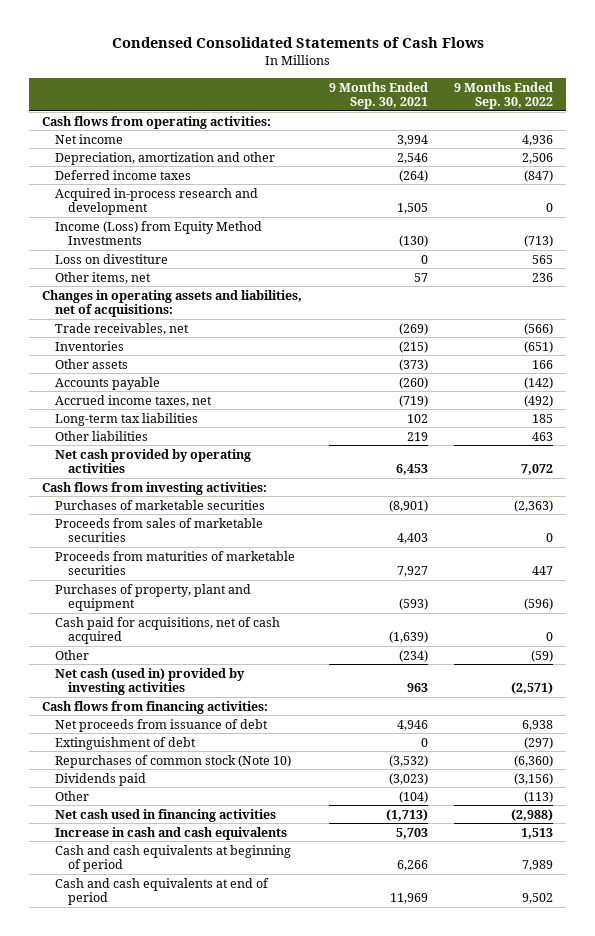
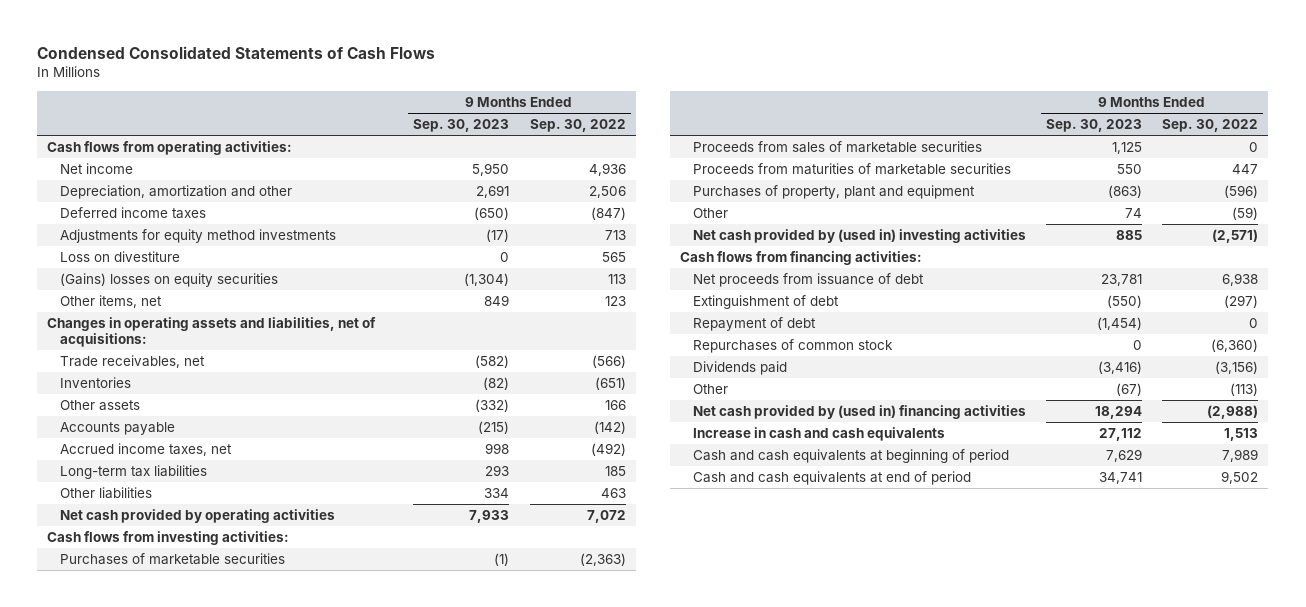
- | 9 Months Ended Sep. 30, 2021 | 9 Months Ended Sep. 30, 2022
+ | 9 Months Ended Sep. 30, 2023 | 9 Months Ended Sep. 30, 2022
- Acquired in-process research and development | 1,505 | 0
- Income (Loss) from Equity Method Investments | (130) | (713)
+ Adjustments for equity method investments | (17) | 713
- Other items, net | 57 | 236
+ (Gains) losses on equity securities | (1,304) | 113
+ Other items, net | 849 | 123
- Cash paid for acquisitions, net of cash acquired | (1,639) | 0
- Net cash (used in) provided by investing activities | 963 | (2,571)
+ Net cash provided by (used in) investing activities | 885 | (2,571)
- Repurchases of common stock (Note 10) | (3,532) | (6,360)
+ Repayment of debt | (1,454) | 0
+ Repurchases of common stock | 0 | (6,360)
- Net cash used in financing activities | (1,713) | (2,988)
+ Net cash provided by (used in) financing activities | 18,294 | (2,988)

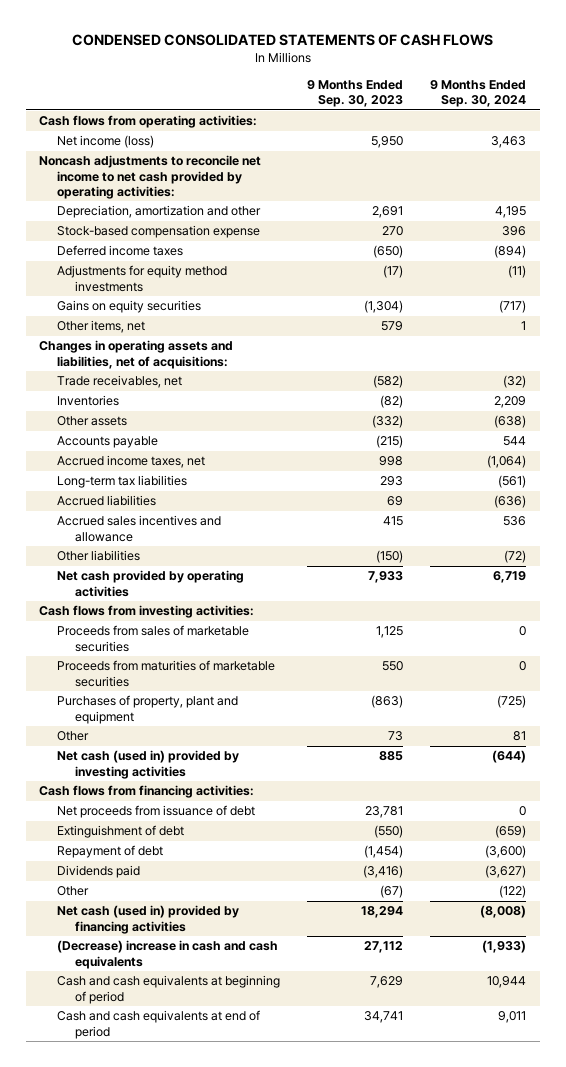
- Condensed Consolidated Statements of Cash Flows
+ CONDENSED CONSOLIDATED STATEMENTS OF CASH FLOWS
- | 9 Months Ended Sep. 30, 2023 | 9 Months Ended Sep. 30, 2022
+ | 9 Months Ended Sep. 30, 2023 | 9 Months Ended Sep. 30, 2024
- Net income | 5,950 | 4,936
+ Net income (loss) | 5,950 | 3,463
+ Noncash adjustments to reconcile net income to net cash provided by operating activities:
+ Stock-based compensation expense | 270 | 396
- Loss on divestiture | 0 | 565
- (Gains) losses on equity securities | (1,304) | 113
- Other items, net | 849 | 123
+ Gains on equity securities | (1,304) | (717)
+ Other items, net | 579 | 1
- Other liabilities | 334 | 463
+ Accrued liabilities | 69 | (636)
+ Accrued sales incentives and allowance | 415 | 536
+ Other liabilities | (150) | (72)
- Purchases of marketable securities | (1) | (2,363)
- Other | 74 | (59)
- Net cash provided by (used in) investing activities | 885 | (2,571)
+ Other | 73 | 81
+ Net cash (used in) provided by investing activities | 885 | (644)
- Repurchases of common stock | 0 | (6,360)
- Net cash provided by (used in) financing activities | 18,294 | (2,988)
- Increase in cash and cash equivalents | 27,112 | 1,513
+ Net cash (used in) provided by financing activities | 18,294 | (8,008)
+ (Decrease) increase in cash and cash equivalents | 27,112 | (1,933)

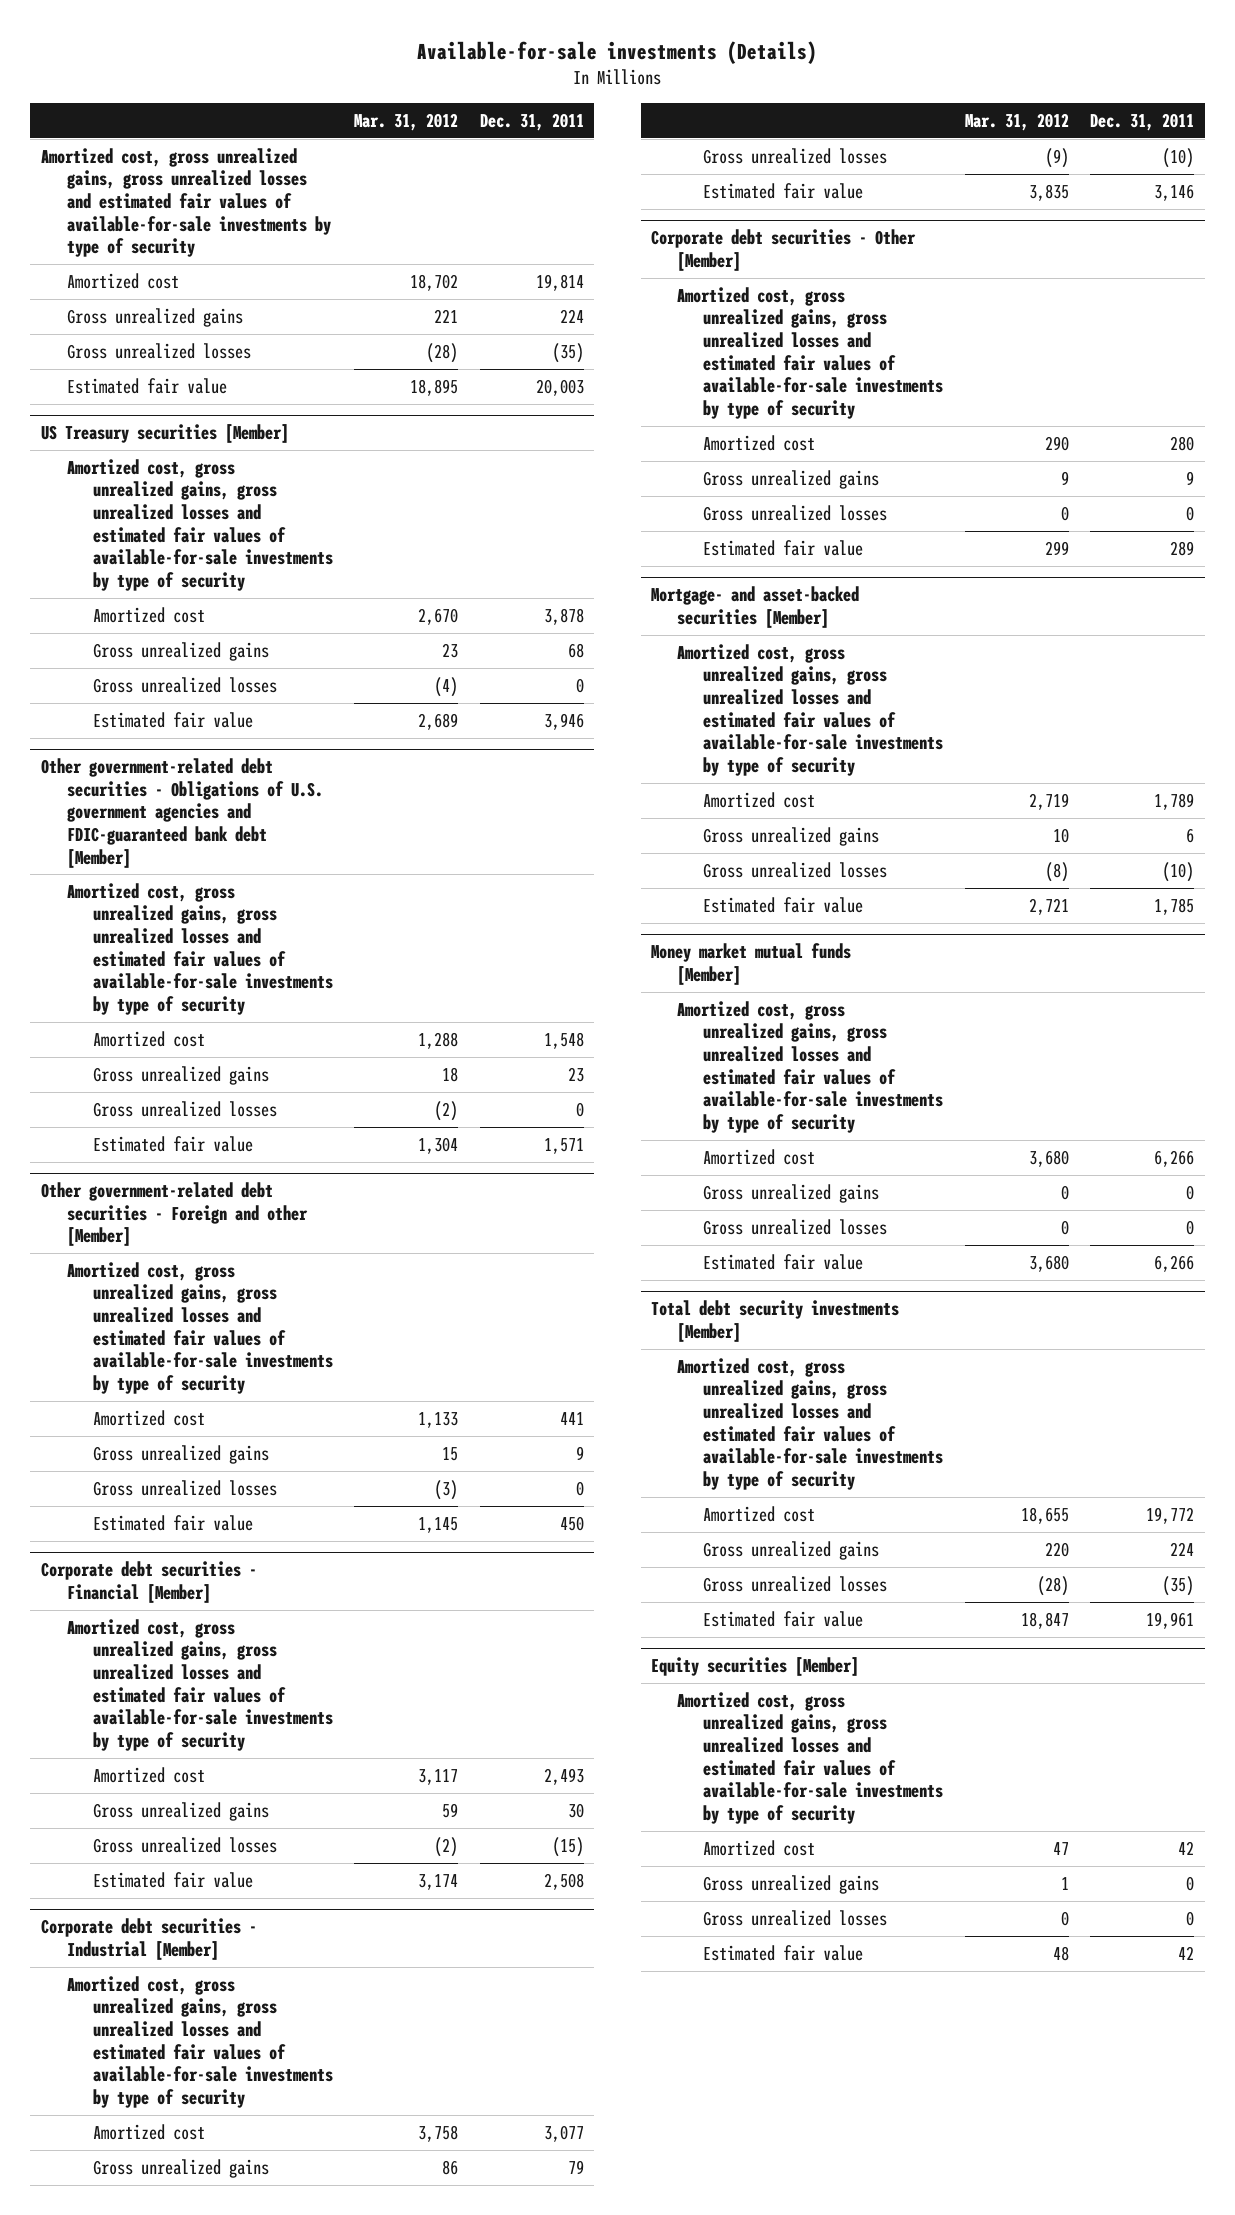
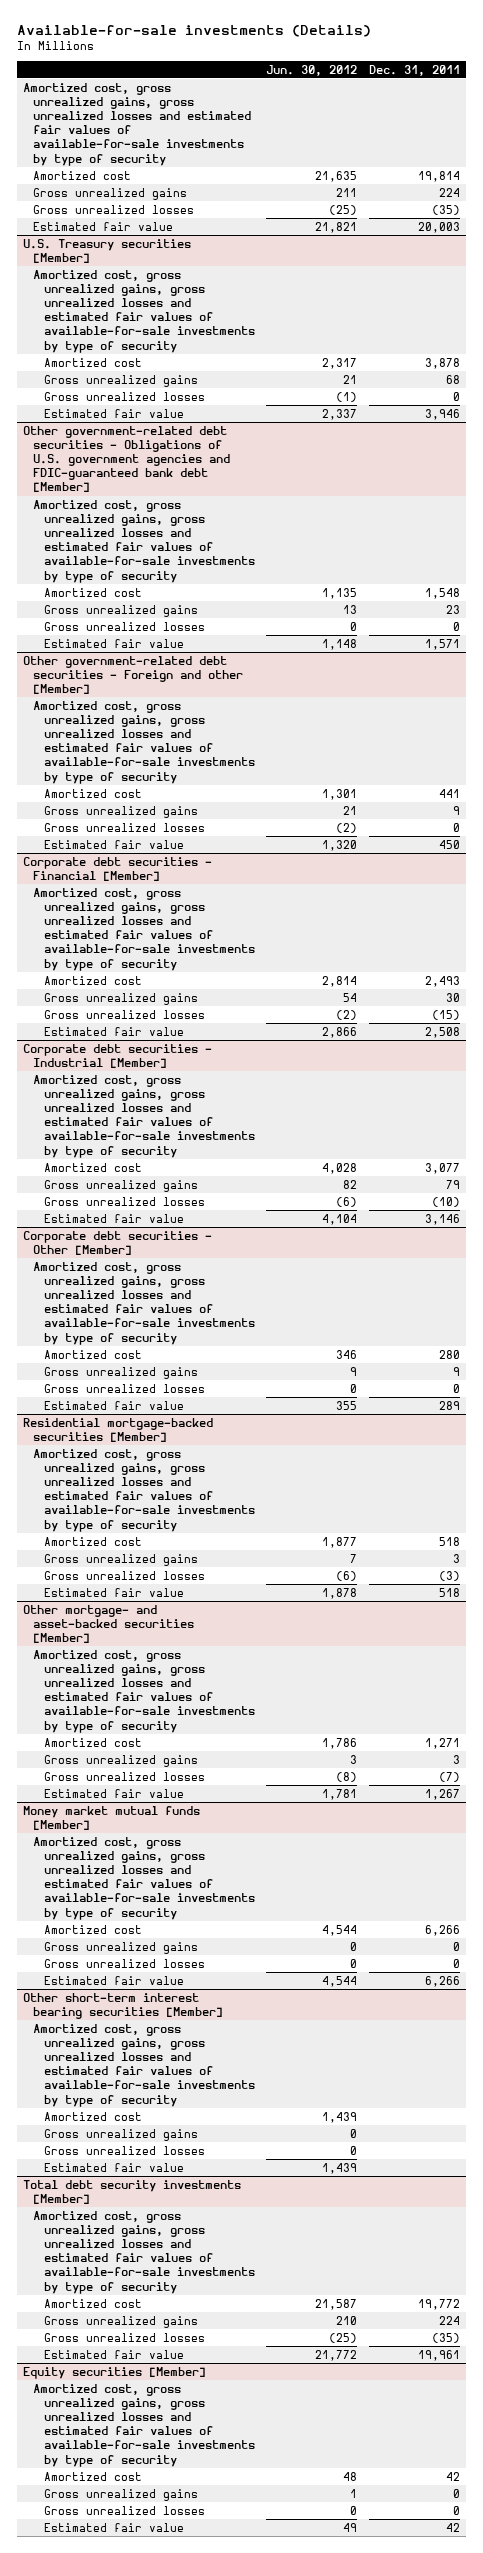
- | Mar. 31, 2012 | Dec. 31, 2011
+ | Jun. 30, 2012 | Dec. 31, 2011
- US Treasury securities [Member]
+ U.S. Treasury securities [Member]
- Mortgage- and asset-backed securities [Member]
+ Residential mortgage-backed securities [Member]
- Amortized cost | 2,719 | 1,789
- Gross unrealized gains | 10 | 6
- Gross unrealized losses | (8) | (10)
- Estimated fair value | 2,721 | 1,785
+ Amortized cost | 1,877 | 518
+ Gross unrealized gains | 7 | 3
+ Gross unrealized losses | (6) | (3)
+ Estimated fair value | 1,878 | 518
+ Other mortgage- and asset-backed securities [Member]
+ Amortized cost, gross unrealized gains, gross unrealized losses and estimated fair values of available-for-sale investments by type of security
+ Amortized cost | 1,786 | 1,271
+ Gross unrealized gains | 3 | 3
+ Gross unrealized losses | (8) | (7)
+ Estimated fair value | 1,781 | 1,267
+ Other short-term interest bearing securities [Member]
+ Amortized cost, gross unrealized gains, gross unrealized losses and estimated fair values of available-for-sale investments by type of security
+ Amortized cost | 1,439 |
+ Gross unrealized gains | 0 |
+ Gross unrealized losses | 0 |
+ Estimated fair value | 1,439 |

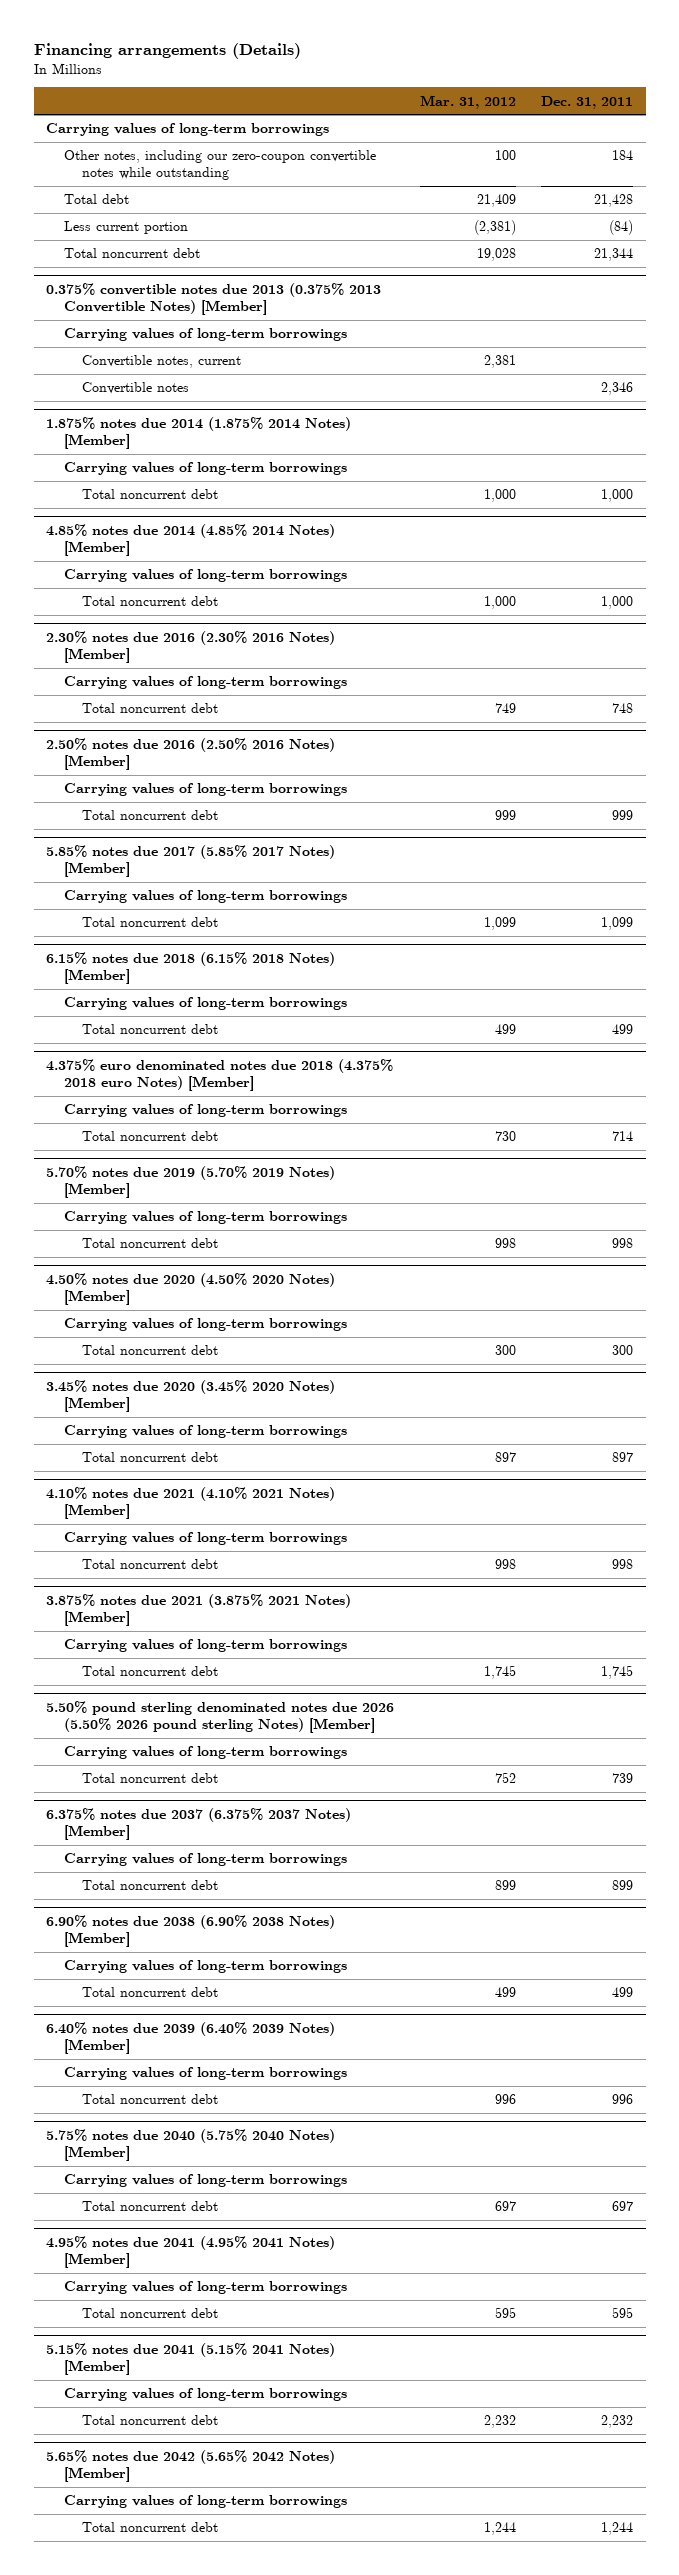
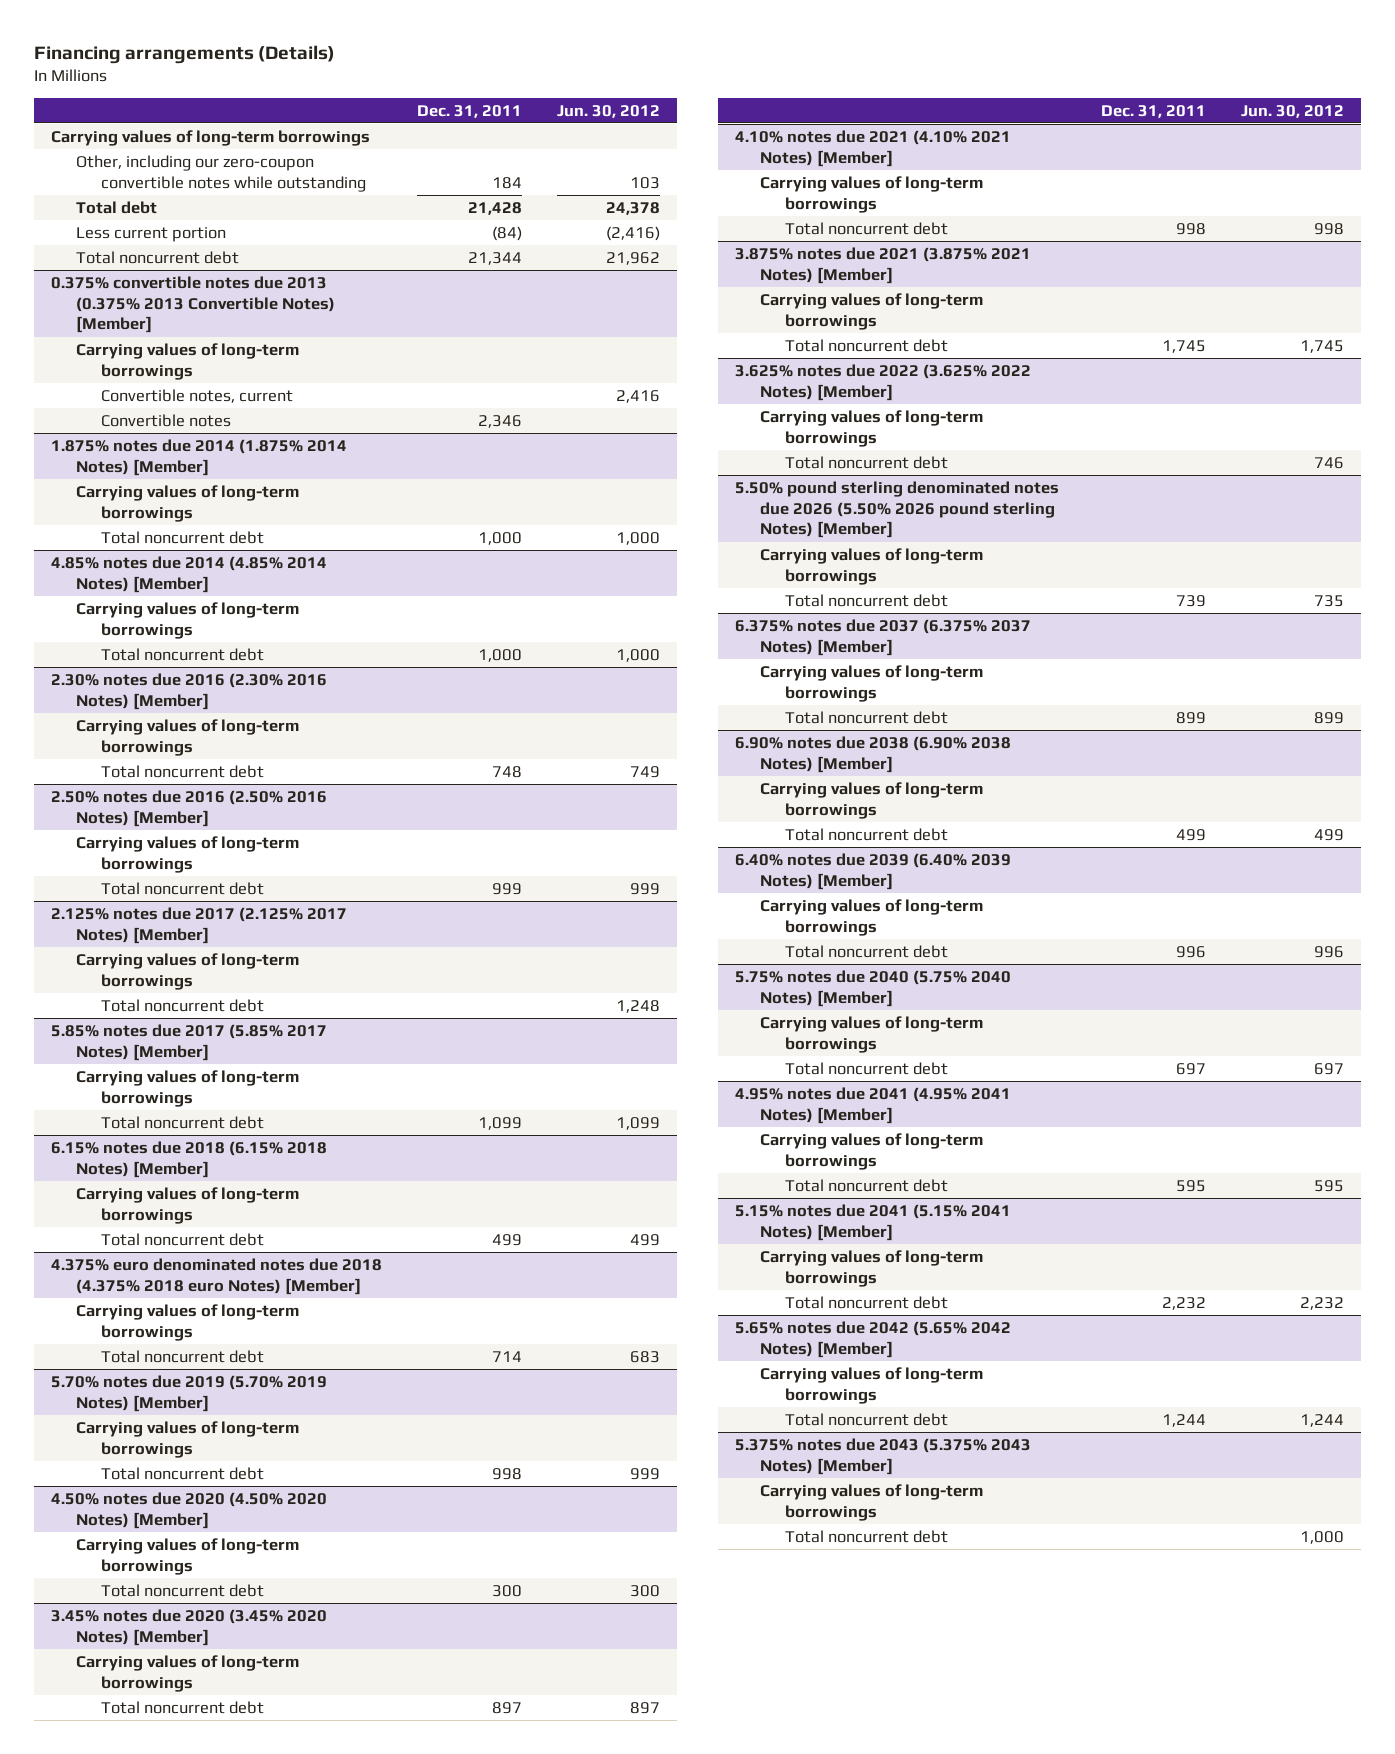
- | Mar. 31, 2012 | Dec. 31, 2011
+ | Dec. 31, 2011 | Jun. 30, 2012
- Other notes, including our zero-coupon convertible notes while outstanding | 100 | 184
+ Other, including our zero-coupon convertible notes while outstanding | 184 | 103
+ 2.125% notes due 2017 (2.125% 2017 Notes) [Member]
+ Carrying values of long-term borrowings
+ Total noncurrent debt | | 1,248
+ 3.625% notes due 2022 (3.625% 2022 Notes) [Member]
+ Carrying values of long-term borrowings
+ Total noncurrent debt | | 746
+ 5.375% notes due 2043 (5.375% 2043 Notes) [Member]
+ Carrying values of long-term borrowings
+ Total noncurrent debt | | 1,000

